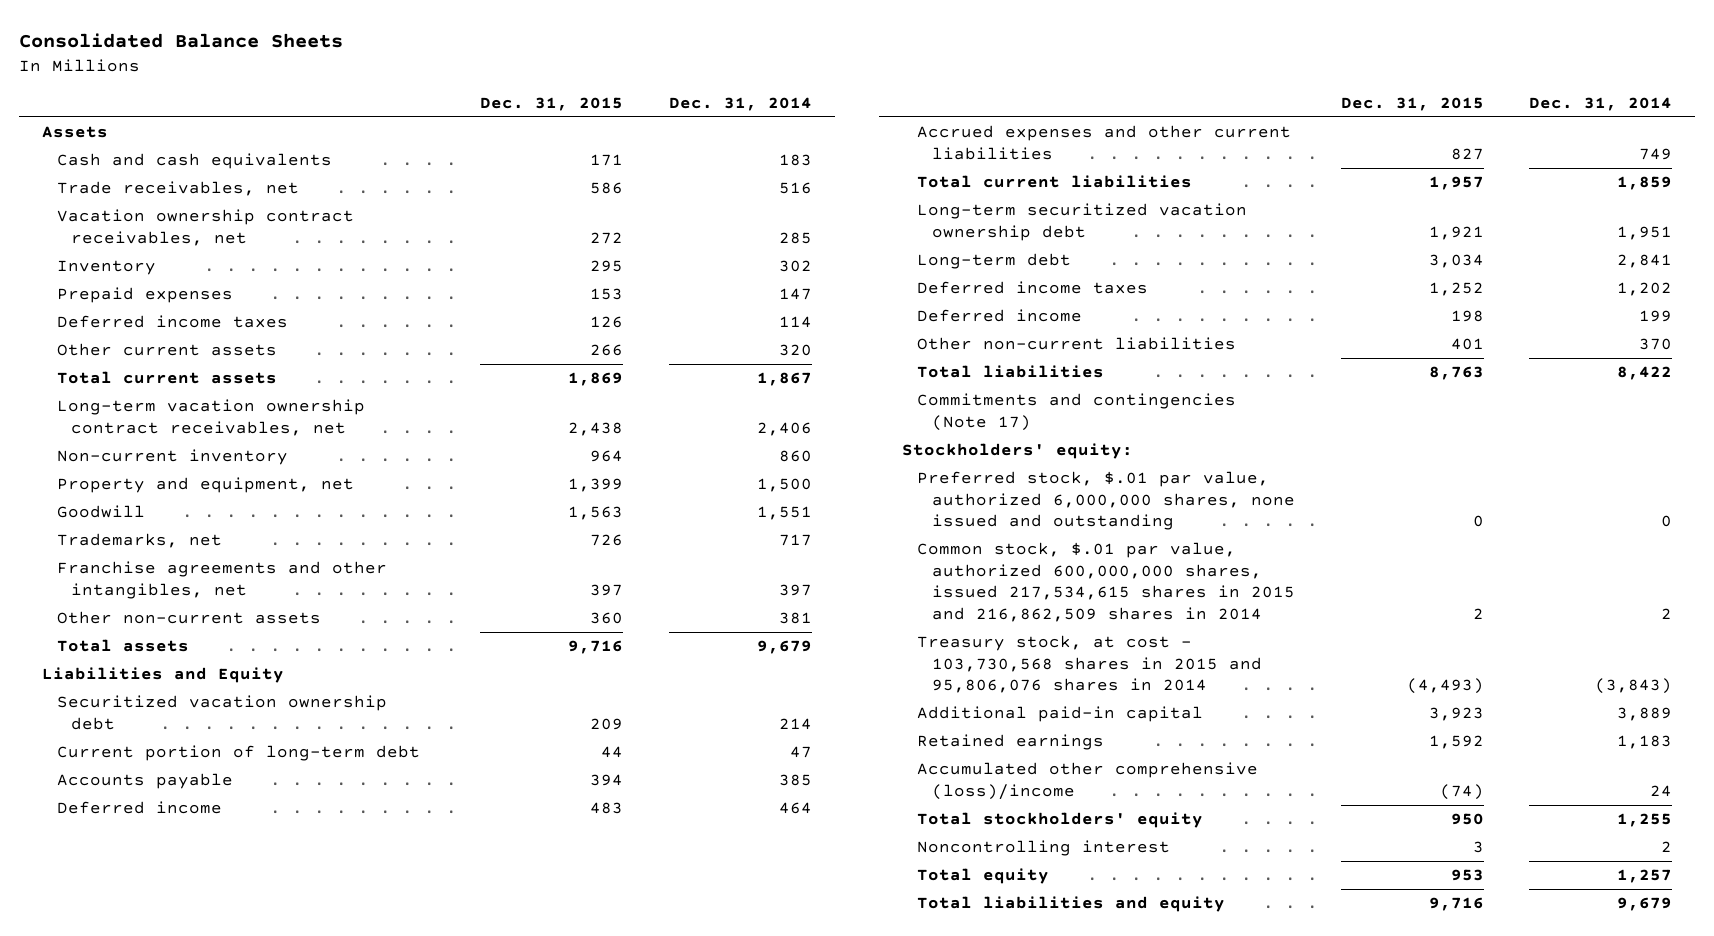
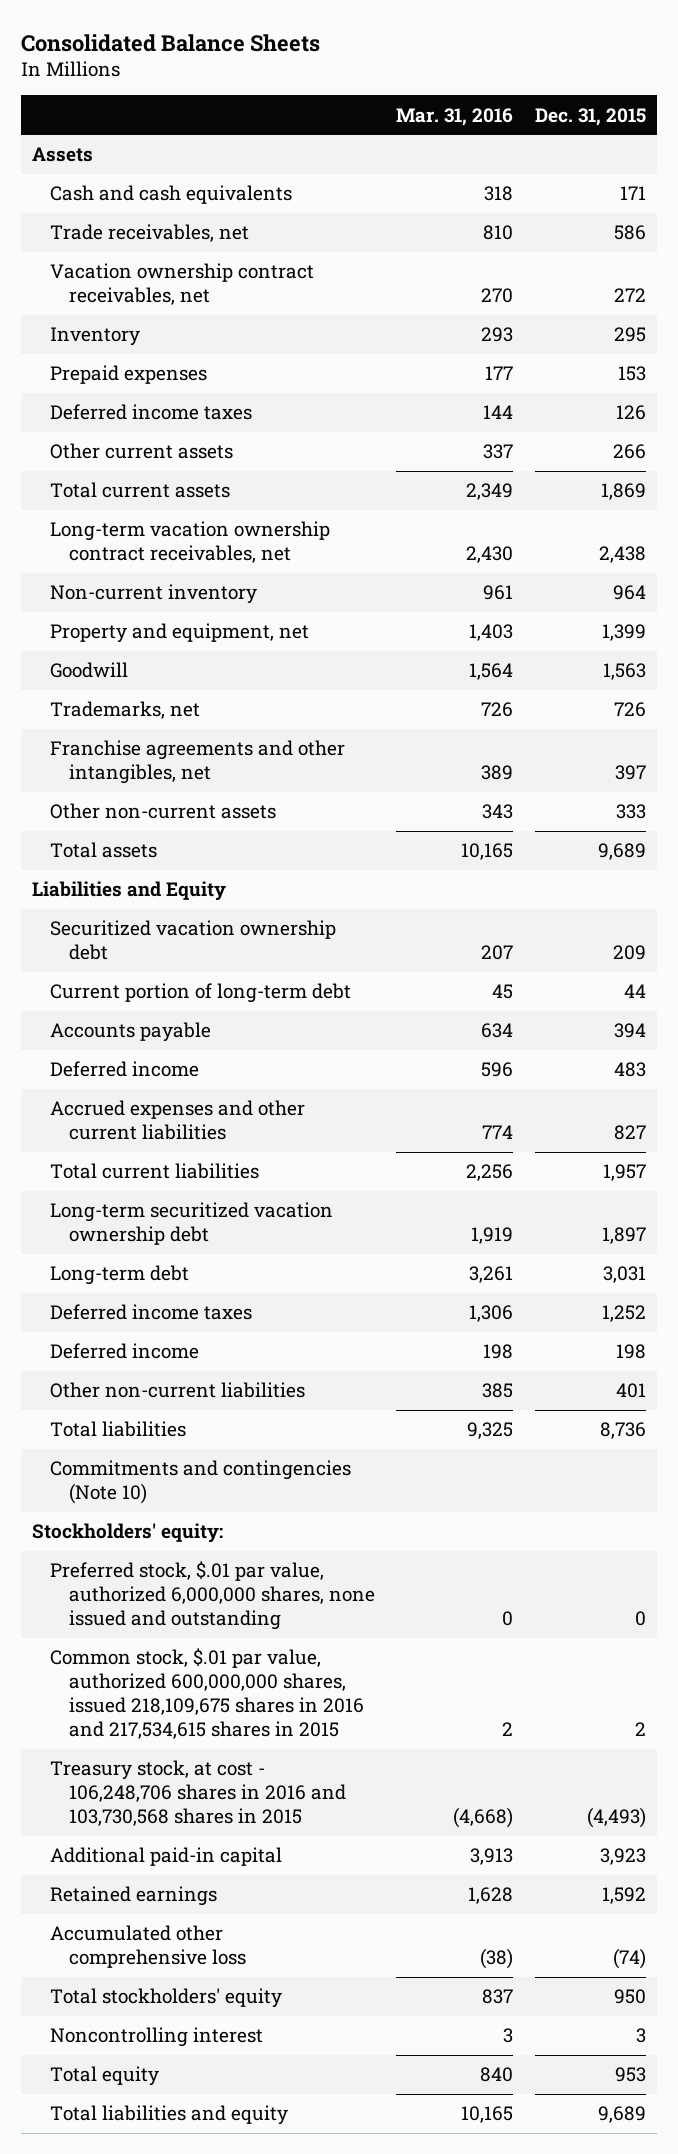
- | Dec. 31, 2015 | Dec. 31, 2014
+ | Mar. 31, 2016 | Dec. 31, 2015
- Other non-current assets | 360 | 381
- Total assets | 9,716 | 9,679
+ Other non-current assets | 343 | 333
+ Total assets | 10,165 | 9,689
- Long-term securitized vacation ownership debt | 1,921 | 1,951
- Long-term debt | 3,034 | 2,841
+ Long-term securitized vacation ownership debt | 1,919 | 1,897
+ Long-term debt | 3,261 | 3,031
- Total liabilities | 8,763 | 8,422
- Commitments and contingencies (Note 17)
+ Total liabilities | 9,325 | 8,736
+ Commitments and contingencies (Note 10)
- Common stock, $.01 par value, authorized 600,000,000 shares, issued 217,534,615 shares in 2015 and 216,862,509 shares in 2014 | 2 | 2
- Treasury stock, at cost - 103,730,568 shares in 2015 and 95,806,076 shares in 2014 | (4,493) | (3,843)
+ Common stock, $.01 par value, authorized 600,000,000 shares, issued 218,109,675 shares in 2016 and 217,534,615 shares in 2015 | 2 | 2
+ Treasury stock, at cost - 106,248,706 shares in 2016 and 103,730,568 shares in 2015 | (4,668) | (4,493)
- Accumulated other comprehensive (loss)/income | (74) | 24
+ Accumulated other comprehensive loss | (38) | (74)
- Total liabilities and equity | 9,716 | 9,679
+ Total liabilities and equity | 10,165 | 9,689

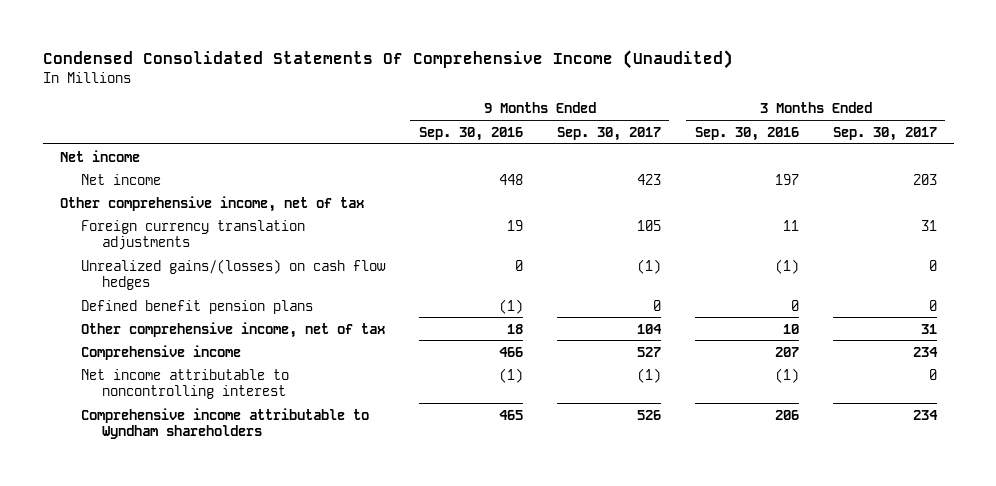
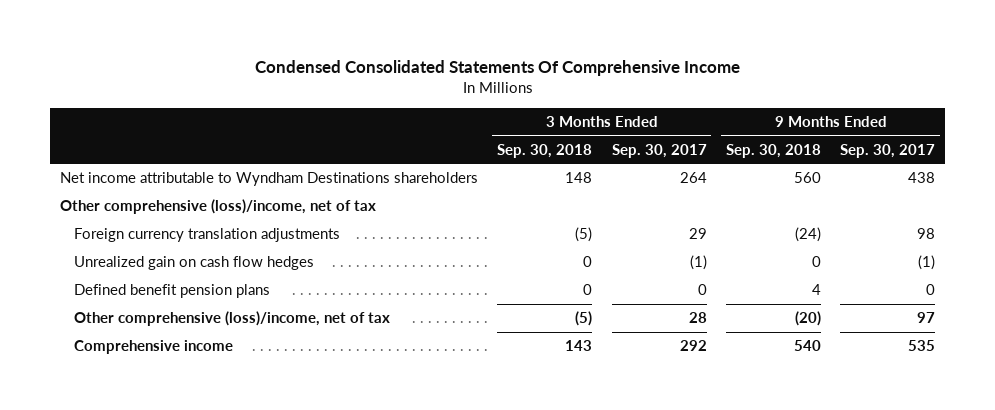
- Condensed Consolidated Statements Of Comprehensive Income (Unaudited)
+ Condensed Consolidated Statements Of Comprehensive Income
- | 9 Months Ended Sep. 30, 2016 | 9 Months Ended Sep. 30, 2017 | 3 Months Ended Sep. 30, 2016 | 3 Months Ended Sep. 30, 2017
+ | 3 Months Ended Sep. 30, 2018 | 3 Months Ended Sep. 30, 2017 | 9 Months Ended Sep. 30, 2018 | 9 Months Ended Sep. 30, 2017
- Net income
- Net income | 448 | 423 | 197 | 203
- Other comprehensive income, net of tax
- Foreign currency translation adjustments | 19 | 105 | 11 | 31
- Unrealized gains/(losses) on cash flow hedges | 0 | (1) | (1) | 0
+ Net income attributable to Wyndham Destinations shareholders | 148 | 264 | 560 | 438
+ Other comprehensive (loss)/income, net of tax
+ Foreign currency translation adjustments | (5) | 29 | (24) | 98
+ Unrealized gain on cash flow hedges | 0 | (1) | 0 | (1)
- Other comprehensive income, net of tax | 18 | 104 | 10 | 31
- Comprehensive income | 466 | 527 | 207 | 234
- Net income attributable to noncontrolling interest | (1) | (1) | (1) | 0
- Comprehensive income attributable to Wyndham shareholders | 465 | 526 | 206 | 234
+ Other comprehensive (loss)/income, net of tax | (5) | 28 | (20) | 97
+ Comprehensive income | 143 | 292 | 540 | 535

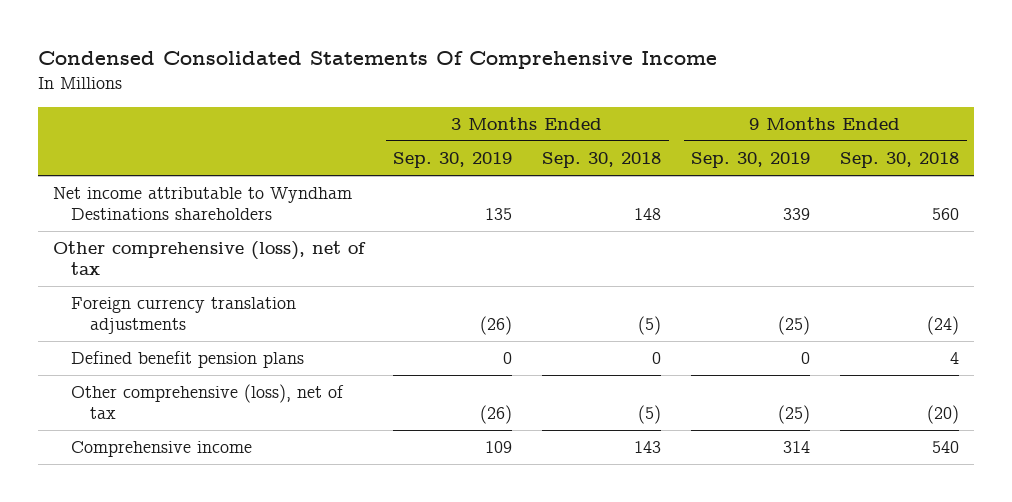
- | 3 Months Ended Sep. 30, 2018 | 3 Months Ended Sep. 30, 2017 | 9 Months Ended Sep. 30, 2018 | 9 Months Ended Sep. 30, 2017
+ | 3 Months Ended Sep. 30, 2019 | 3 Months Ended Sep. 30, 2018 | 9 Months Ended Sep. 30, 2019 | 9 Months Ended Sep. 30, 2018
- Other comprehensive (loss)/income, net of tax
+ Other comprehensive (loss), net of tax
- Unrealized gain on cash flow hedges | 0 | (1) | 0 | (1)
- Other comprehensive (loss)/income, net of tax | (5) | 28 | (20) | 97
+ Other comprehensive (loss), net of tax | (26) | (5) | (25) | (20)

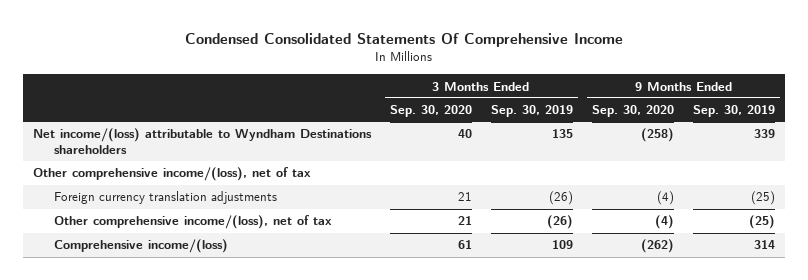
- | 3 Months Ended Sep. 30, 2019 | 3 Months Ended Sep. 30, 2018 | 9 Months Ended Sep. 30, 2019 | 9 Months Ended Sep. 30, 2018
+ | 3 Months Ended Sep. 30, 2020 | 3 Months Ended Sep. 30, 2019 | 9 Months Ended Sep. 30, 2020 | 9 Months Ended Sep. 30, 2019
- Net income attributable to Wyndham Destinations shareholders | 135 | 148 | 339 | 560
- Other comprehensive (loss), net of tax
+ Net income/(loss) attributable to Wyndham Destinations shareholders | 40 | 135 | (258) | 339
+ Other comprehensive income/(loss), net of tax
- Defined benefit pension plans | 0 | 0 | 0 | 4
- Other comprehensive (loss), net of tax | (26) | (5) | (25) | (20)
- Comprehensive income | 109 | 143 | 314 | 540
+ Other comprehensive income/(loss), net of tax | 21 | (26) | (4) | (25)
+ Comprehensive income/(loss) | 61 | 109 | (262) | 314

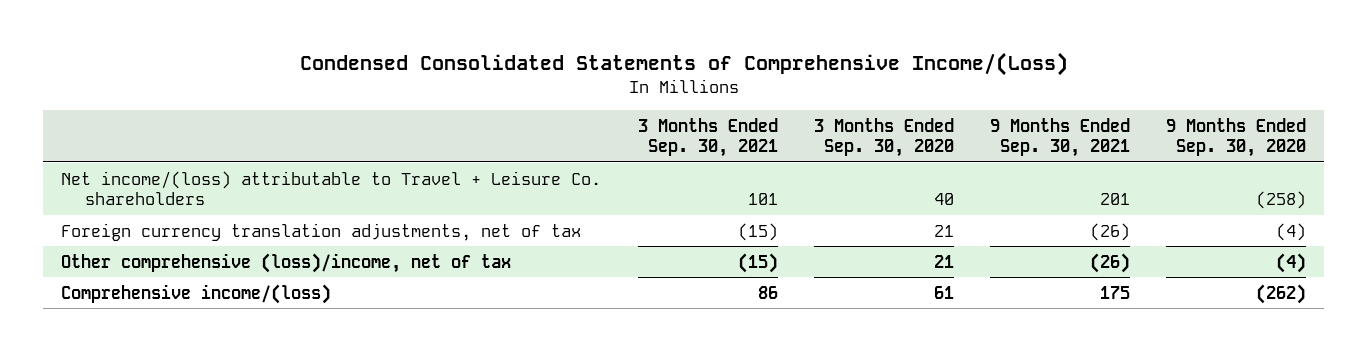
- Condensed Consolidated Statements Of Comprehensive Income
+ Condensed Consolidated Statements of Comprehensive Income/(Loss)
- | 3 Months Ended Sep. 30, 2020 | 3 Months Ended Sep. 30, 2019 | 9 Months Ended Sep. 30, 2020 | 9 Months Ended Sep. 30, 2019
+ | 3 Months Ended Sep. 30, 2021 | 3 Months Ended Sep. 30, 2020 | 9 Months Ended Sep. 30, 2021 | 9 Months Ended Sep. 30, 2020
- Net income/(loss) attributable to Wyndham Destinations shareholders | 40 | 135 | (258) | 339
- Other comprehensive income/(loss), net of tax
- Foreign currency translation adjustments | 21 | (26) | (4) | (25)
- Other comprehensive income/(loss), net of tax | 21 | (26) | (4) | (25)
+ Net income/(loss) attributable to Travel + Leisure Co. shareholders | 101 | 40 | 201 | (258)
+ Foreign currency translation adjustments, net of tax | (15) | 21 | (26) | (4)
+ Other comprehensive (loss)/income, net of tax | (15) | 21 | (26) | (4)

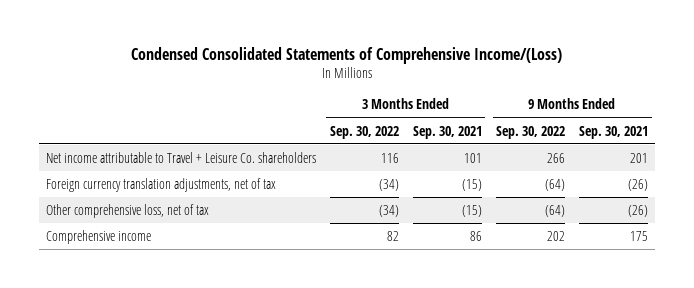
- | 3 Months Ended Sep. 30, 2021 | 3 Months Ended Sep. 30, 2020 | 9 Months Ended Sep. 30, 2021 | 9 Months Ended Sep. 30, 2020
+ | 3 Months Ended Sep. 30, 2022 | 3 Months Ended Sep. 30, 2021 | 9 Months Ended Sep. 30, 2022 | 9 Months Ended Sep. 30, 2021
- Net income/(loss) attributable to Travel + Leisure Co. shareholders | 101 | 40 | 201 | (258)
+ Net income attributable to Travel + Leisure Co. shareholders | 116 | 101 | 266 | 201
- Other comprehensive (loss)/income, net of tax | (15) | 21 | (26) | (4)
- Comprehensive income/(loss) | 86 | 61 | 175 | (262)
+ Other comprehensive loss, net of tax | (34) | (15) | (64) | (26)
+ Comprehensive income | 82 | 86 | 202 | 175

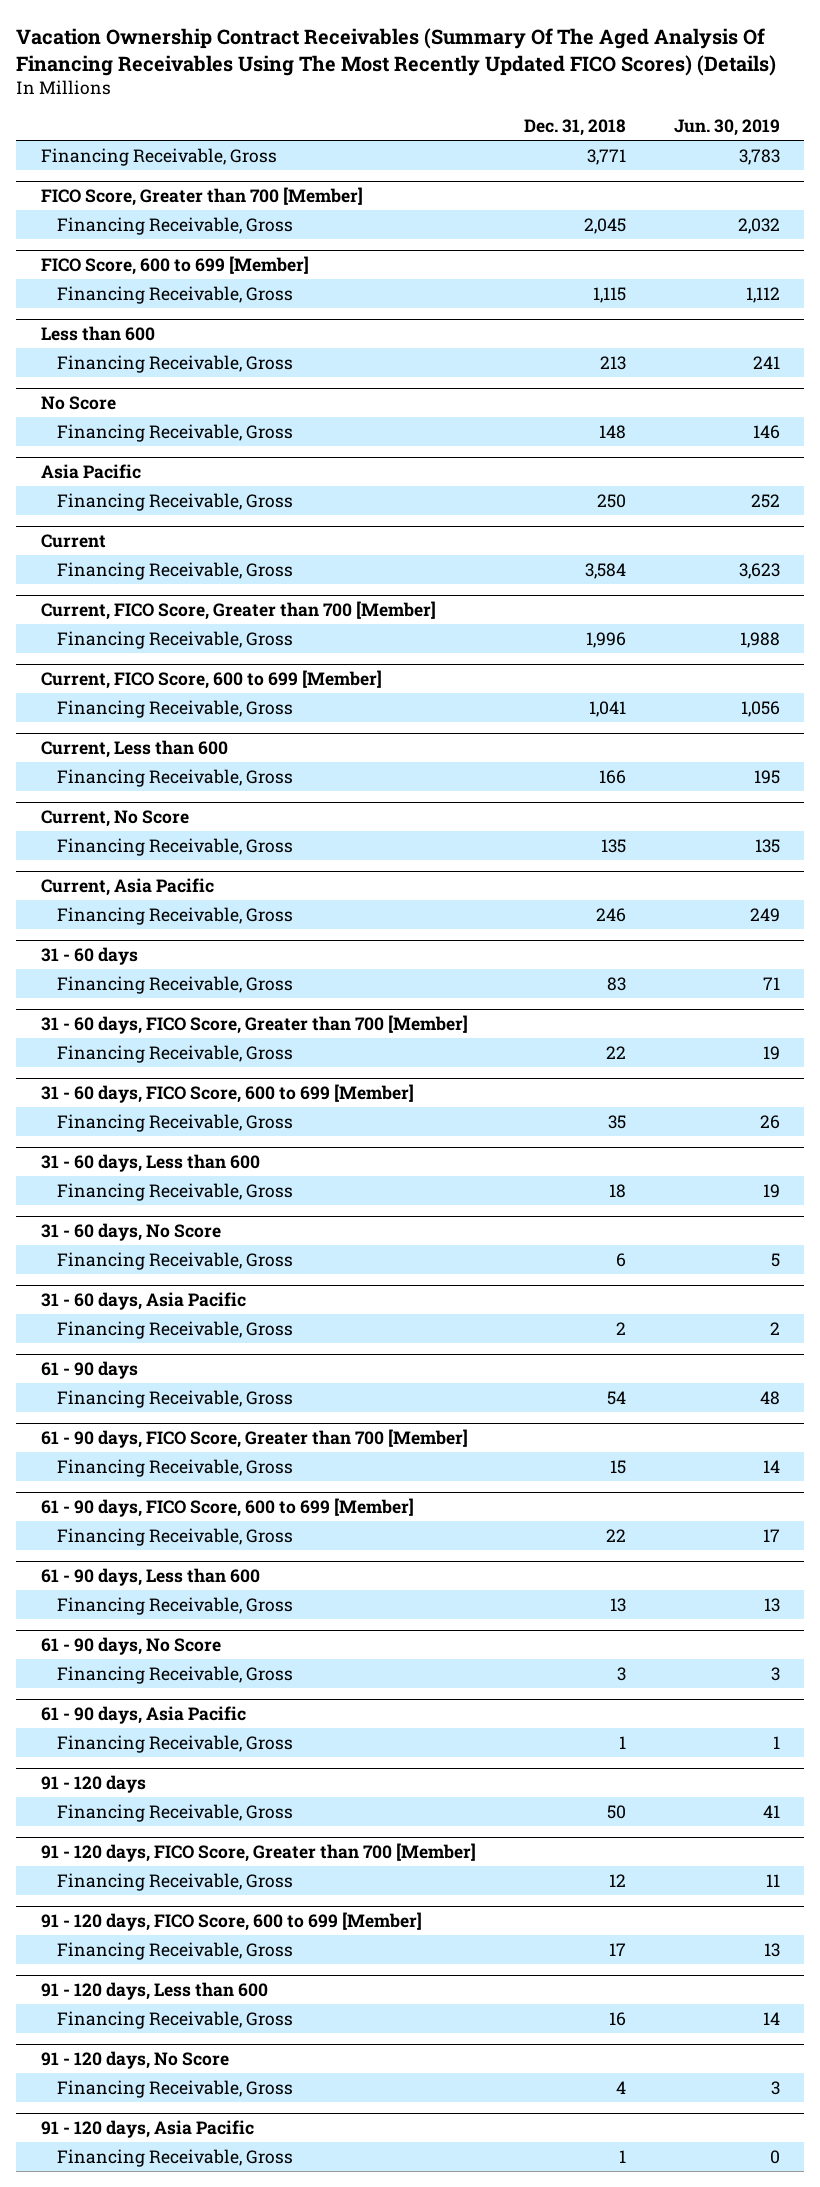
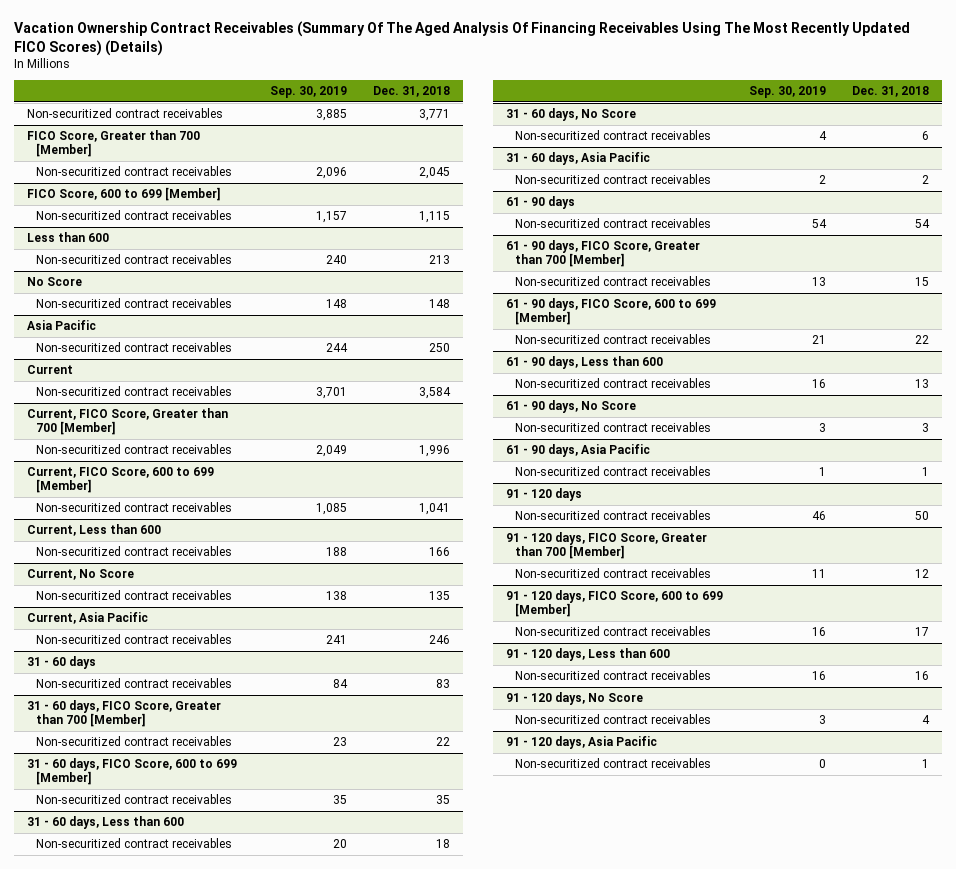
- | Dec. 31, 2018 | Jun. 30, 2019
+ | Sep. 30, 2019 | Dec. 31, 2018
- Financing Receivable, Gross | 3,771 | 3,783
+ Non-securitized contract receivables | 3,885 | 3,771
@ FICO Score, Greater than 700 [Member]
- Financing Receivable, Gross | 2,045 | 2,032
+ Non-securitized contract receivables | 2,096 | 2,045
@ FICO Score, 600 to 699 [Member]
- Financing Receivable, Gross | 1,115 | 1,112
+ Non-securitized contract receivables | 1,157 | 1,115
@ Less than 600
- Financing Receivable, Gross | 213 | 241
+ Non-securitized contract receivables | 240 | 213
@ No Score
- Financing Receivable, Gross | 148 | 146
+ Non-securitized contract receivables | 148 | 148
@ Asia Pacific
- Financing Receivable, Gross | 250 | 252
+ Non-securitized contract receivables | 244 | 250
@ Current
- Financing Receivable, Gross | 3,584 | 3,623
+ Non-securitized contract receivables | 3,701 | 3,584
@ Current, FICO Score, Greater than 700 [Member]
- Financing Receivable, Gross | 1,996 | 1,988
+ Non-securitized contract receivables | 2,049 | 1,996
@ Current, FICO Score, 600 to 699 [Member]
- Financing Receivable, Gross | 1,041 | 1,056
+ Non-securitized contract receivables | 1,085 | 1,041
@ Current, Less than 600
- Financing Receivable, Gross | 166 | 195
+ Non-securitized contract receivables | 188 | 166
@ Current, No Score
- Financing Receivable, Gross | 135 | 135
+ Non-securitized contract receivables | 138 | 135
@ Current, Asia Pacific
- Financing Receivable, Gross | 246 | 249
+ Non-securitized contract receivables | 241 | 246
@ 31 - 60 days
- Financing Receivable, Gross | 83 | 71
+ Non-securitized contract receivables | 84 | 83
@ 31 - 60 days, FICO Score, Greater than 700 [Member]
- Financing Receivable, Gross | 22 | 19
+ Non-securitized contract receivables | 23 | 22
@ 31 - 60 days, FICO Score, 600 to 699 [Member]
- Financing Receivable, Gross | 35 | 26
+ Non-securitized contract receivables | 35 | 35
@ 31 - 60 days, Less than 600
- Financing Receivable, Gross | 18 | 19
+ Non-securitized contract receivables | 20 | 18
@ 31 - 60 days, No Score
- Financing Receivable, Gross | 6 | 5
+ Non-securitized contract receivables | 4 | 6
@ 31 - 60 days, Asia Pacific
- Financing Receivable, Gross | 2 | 2
+ Non-securitized contract receivables | 2 | 2
@ 61 - 90 days
- Financing Receivable, Gross | 54 | 48
+ Non-securitized contract receivables | 54 | 54
@ 61 - 90 days, FICO Score, Greater than 700 [Member]
- Financing Receivable, Gross | 15 | 14
+ Non-securitized contract receivables | 13 | 15
@ 61 - 90 days, FICO Score, 600 to 699 [Member]
- Financing Receivable, Gross | 22 | 17
+ Non-securitized contract receivables | 21 | 22
@ 61 - 90 days, Less than 600
- Financing Receivable, Gross | 13 | 13
+ Non-securitized contract receivables | 16 | 13
@ 61 - 90 days, No Score
- Financing Receivable, Gross | 3 | 3
+ Non-securitized contract receivables | 3 | 3
@ 61 - 90 days, Asia Pacific
- Financing Receivable, Gross | 1 | 1
+ Non-securitized contract receivables | 1 | 1
@ 91 - 120 days
- Financing Receivable, Gross | 50 | 41
+ Non-securitized contract receivables | 46 | 50
@ 91 - 120 days, FICO Score, Greater than 700 [Member]
- Financing Receivable, Gross | 12 | 11
+ Non-securitized contract receivables | 11 | 12
@ 91 - 120 days, FICO Score, 600 to 699 [Member]
- Financing Receivable, Gross | 17 | 13
+ Non-securitized contract receivables | 16 | 17
@ 91 - 120 days, Less than 600
- Financing Receivable, Gross | 16 | 14
+ Non-securitized contract receivables | 16 | 16
@ 91 - 120 days, No Score
- Financing Receivable, Gross | 4 | 3
+ Non-securitized contract receivables | 3 | 4
@ 91 - 120 days, Asia Pacific
- Financing Receivable, Gross | 1 | 0
+ Non-securitized contract receivables | 0 | 1

